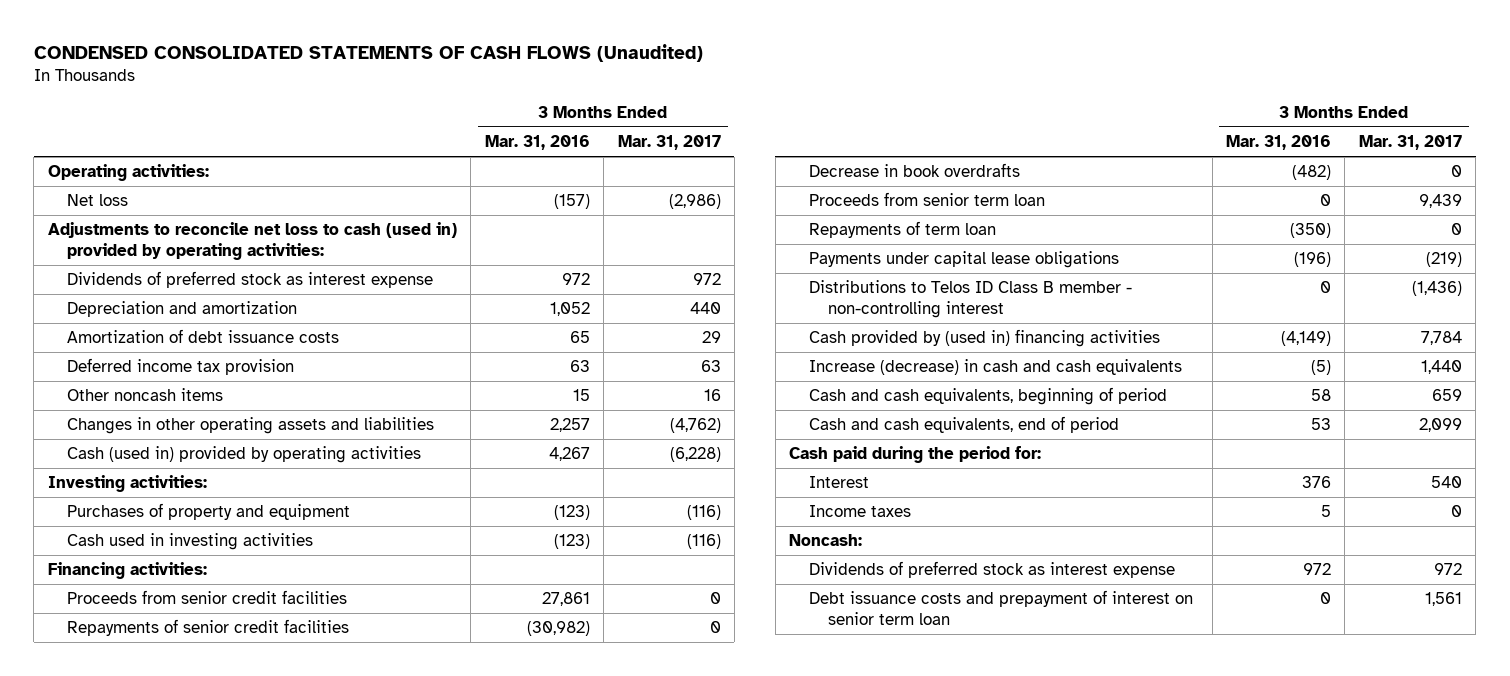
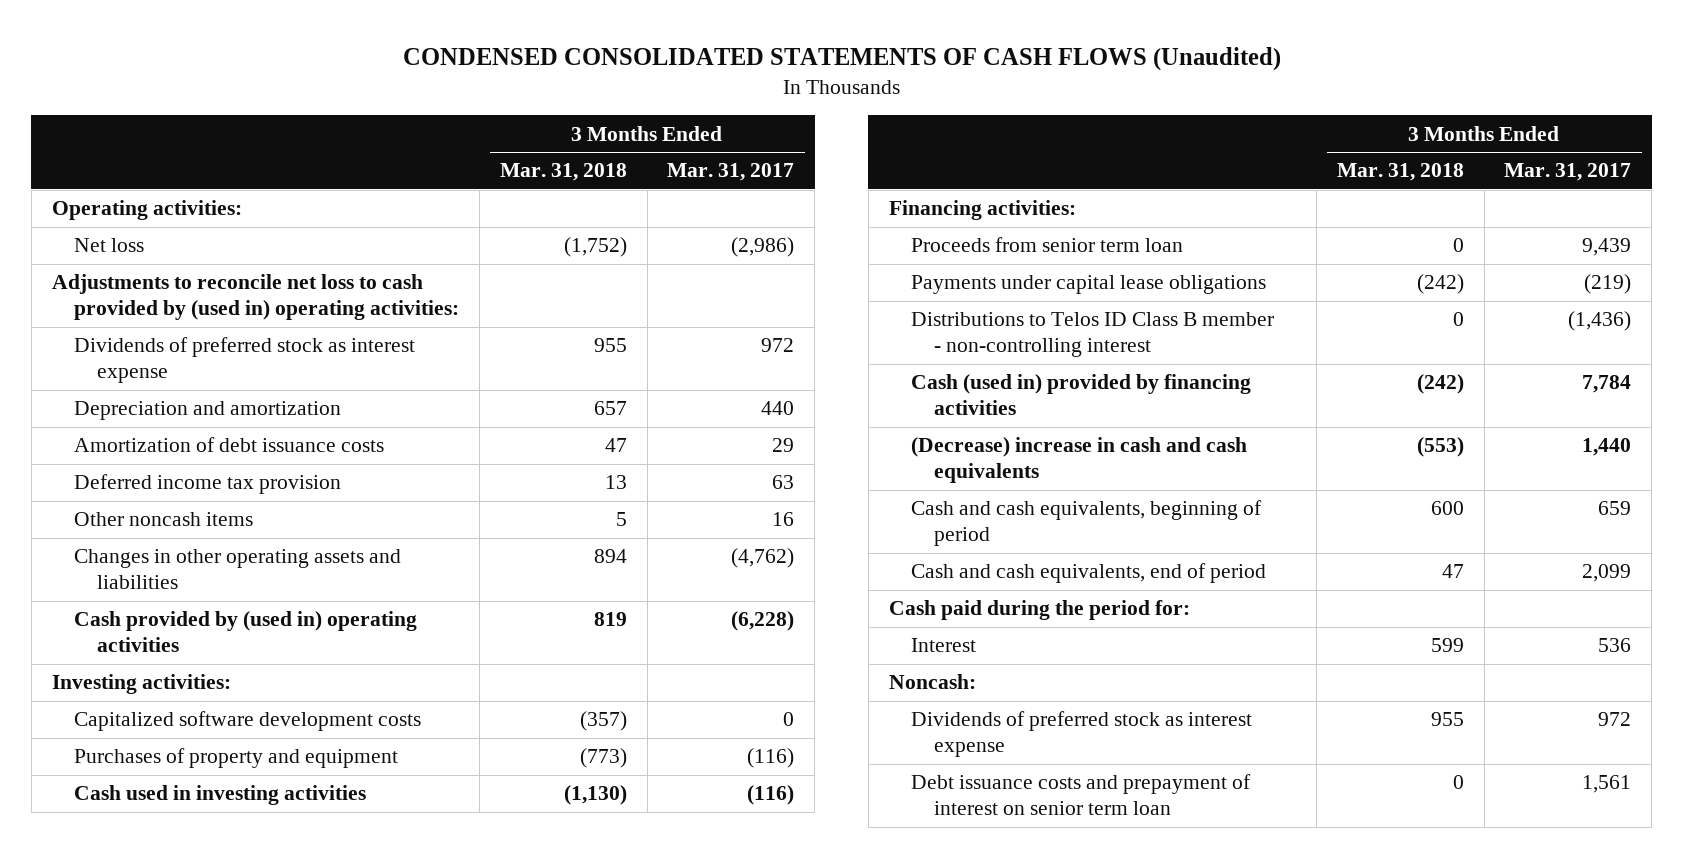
- | 3 Months Ended Mar. 31, 2016 | 3 Months Ended Mar. 31, 2017
+ | 3 Months Ended Mar. 31, 2018 | 3 Months Ended Mar. 31, 2017
- Adjustments to reconcile net loss to cash (used in) provided by operating activities:
+ Adjustments to reconcile net loss to cash provided by (used in) operating activities:
- Cash (used in) provided by operating activities | 4,267 | (6,228)
+ Cash provided by (used in) operating activities | 819 | (6,228)
+ Capitalized software development costs | (357) | 0
- Proceeds from senior credit facilities | 27,861 | 0
- Repayments of senior credit facilities | (30,982) | 0
- Decrease in book overdrafts | (482) | 0
- Repayments of term loan | (350) | 0
- Cash provided by (used in) financing activities | (4,149) | 7,784
- Increase (decrease) in cash and cash equivalents | (5) | 1,440
+ Cash (used in) provided by financing activities | (242) | 7,784
+ (Decrease) increase in cash and cash equivalents | (553) | 1,440
- Interest | 376 | 540
- Income taxes | 5 | 0
+ Interest | 599 | 536

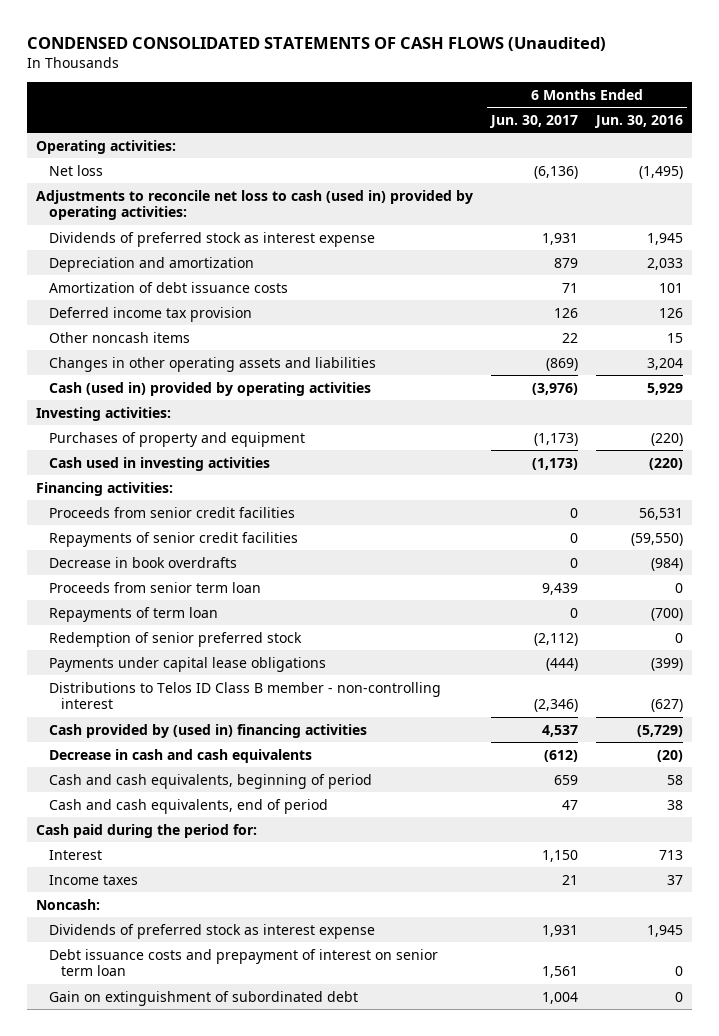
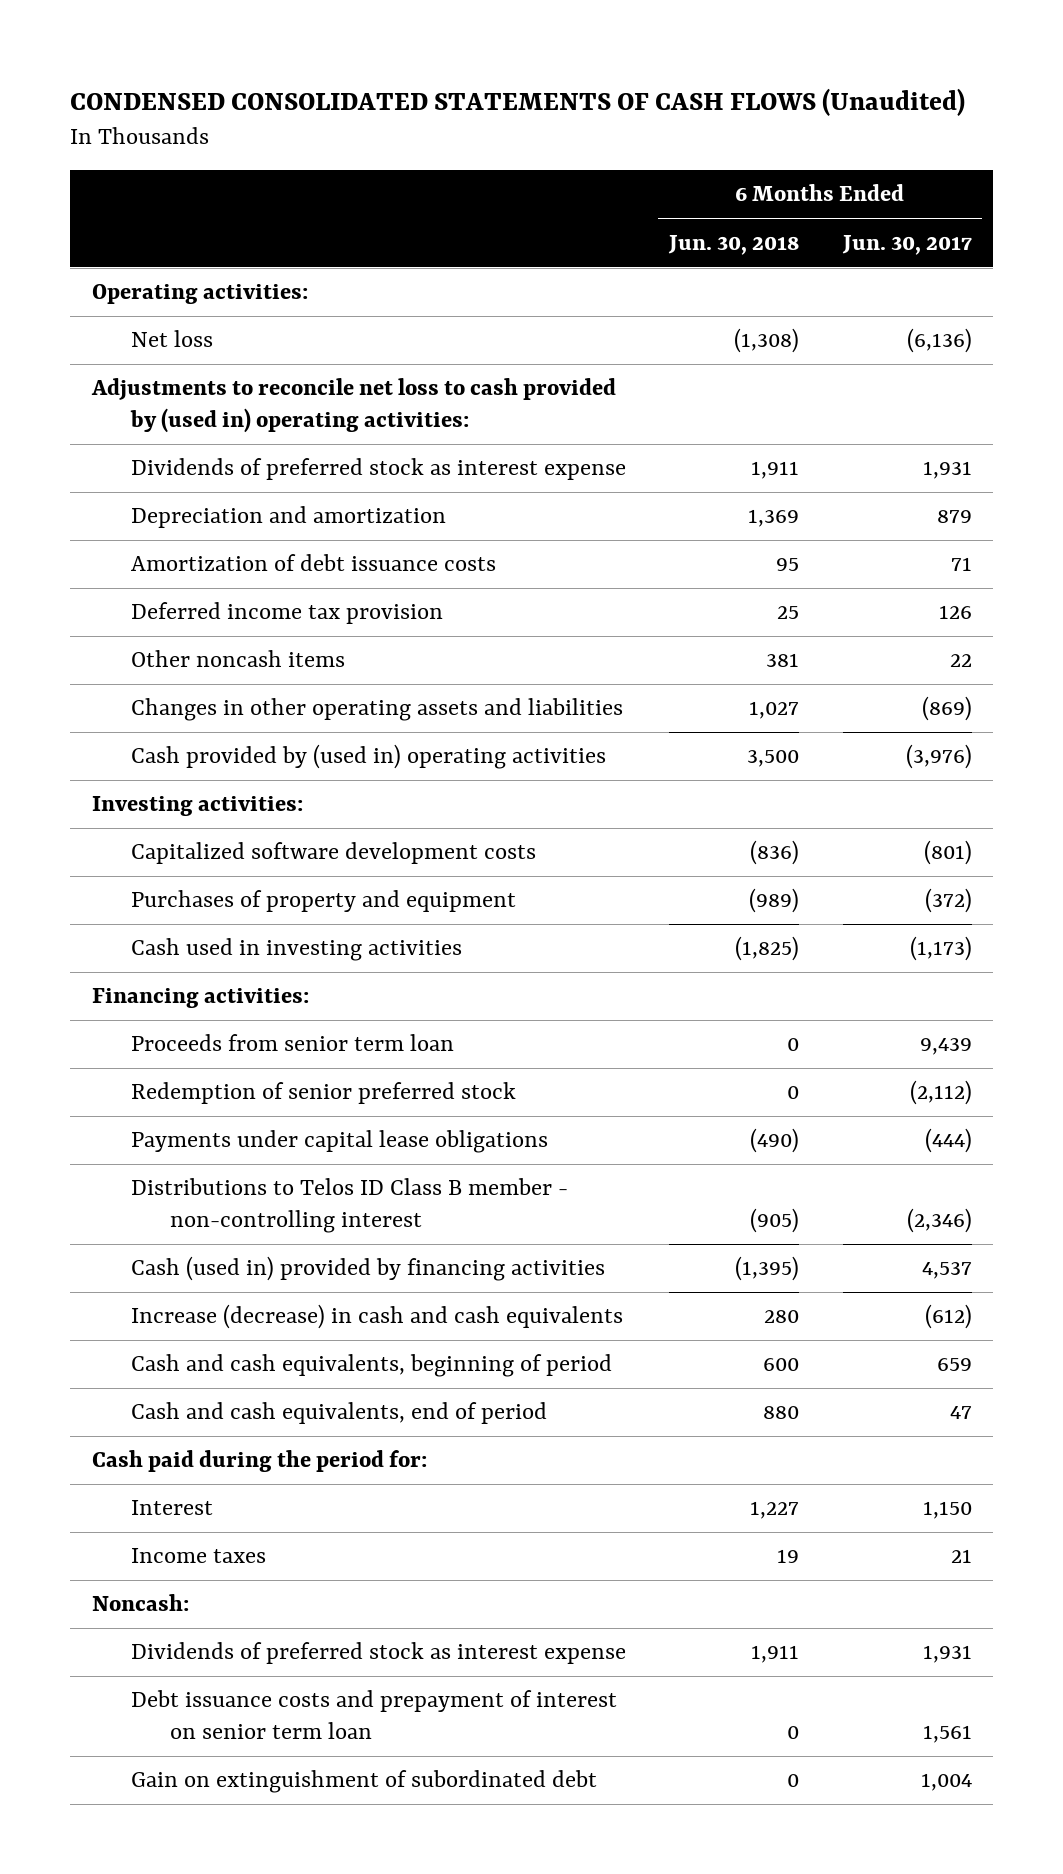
- | 6 Months Ended Jun. 30, 2017 | 6 Months Ended Jun. 30, 2016
+ | 6 Months Ended Jun. 30, 2018 | 6 Months Ended Jun. 30, 2017
- Adjustments to reconcile net loss to cash (used in) provided by operating activities:
+ Adjustments to reconcile net loss to cash provided by (used in) operating activities:
- Cash (used in) provided by operating activities | (3,976) | 5,929
+ Cash provided by (used in) operating activities | 3,500 | (3,976)
- Purchases of property and equipment | (1,173) | (220)
+ Capitalized software development costs | (836) | (801)
+ Purchases of property and equipment | (989) | (372)
- Proceeds from senior credit facilities | 0 | 56,531
- Repayments of senior credit facilities | 0 | (59,550)
- Decrease in book overdrafts | 0 | (984)
- Repayments of term loan | 0 | (700)
- Cash provided by (used in) financing activities | 4,537 | (5,729)
- Decrease in cash and cash equivalents | (612) | (20)
+ Cash (used in) provided by financing activities | (1,395) | 4,537
+ Increase (decrease) in cash and cash equivalents | 280 | (612)

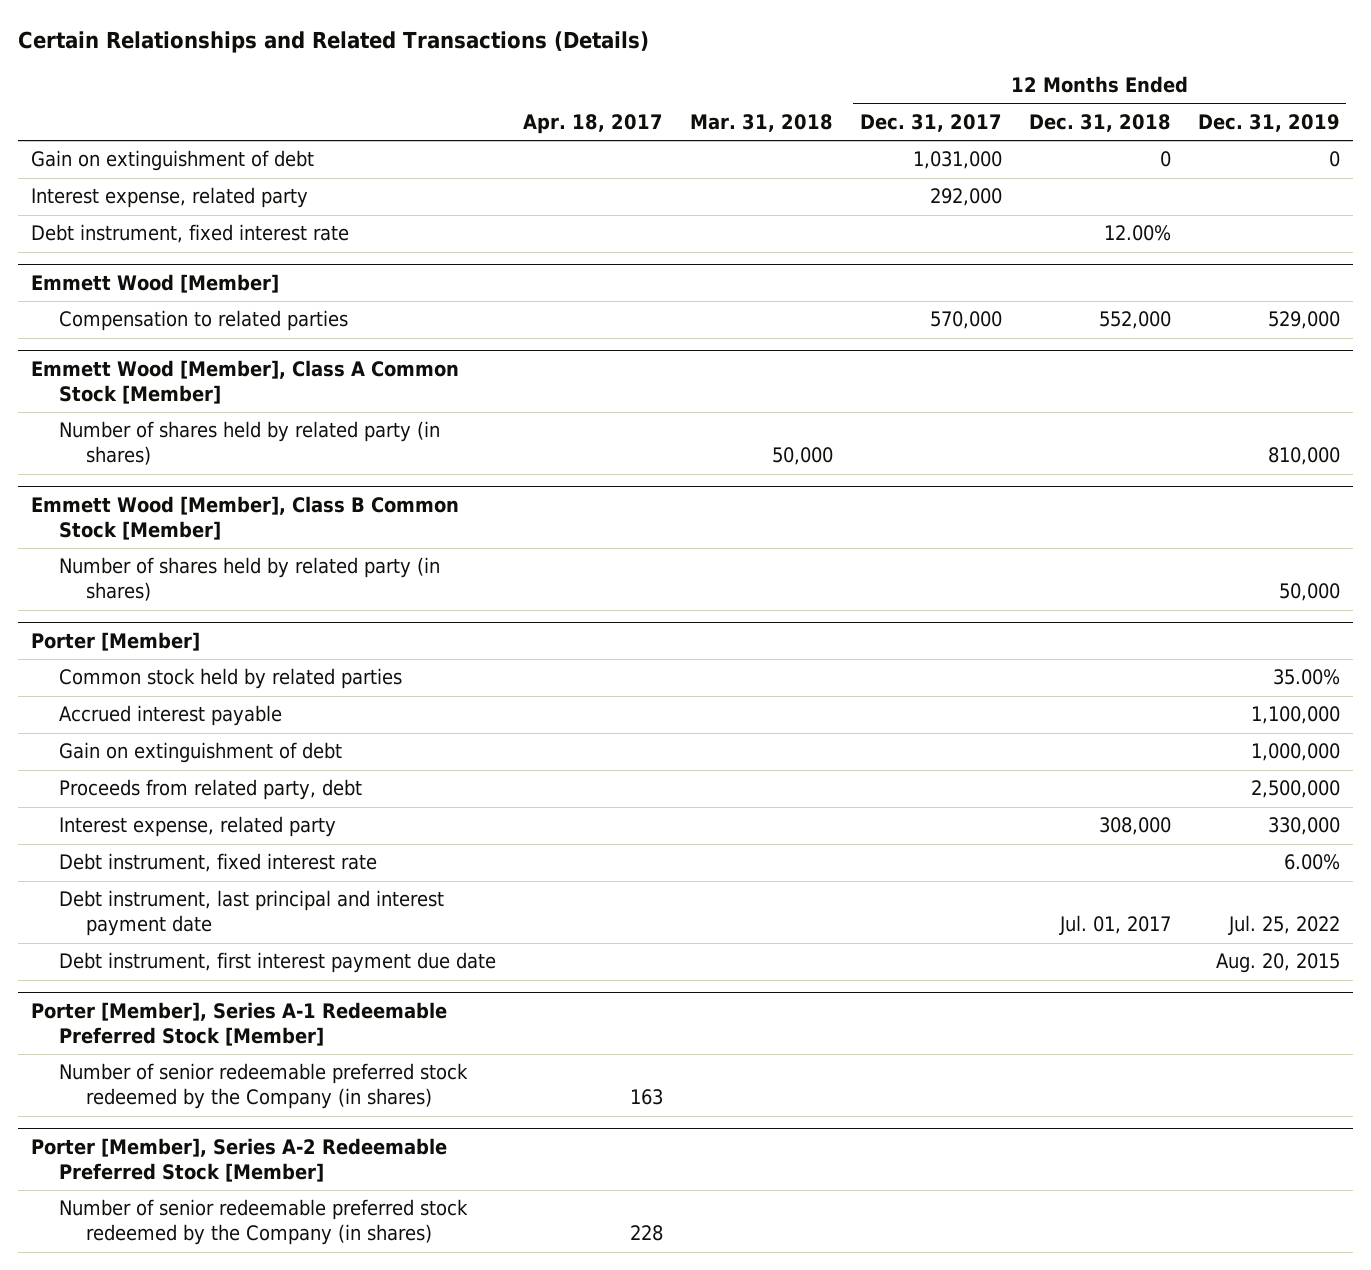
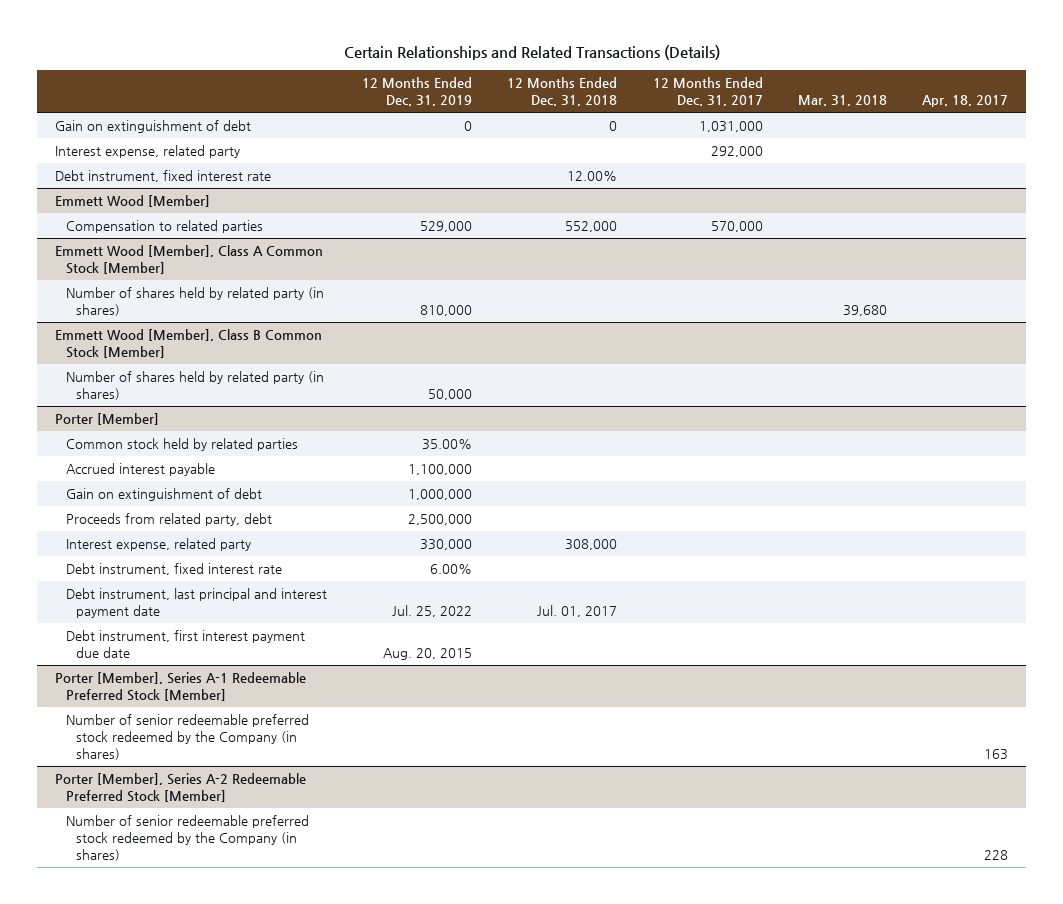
- | Apr. 18, 2017 | Mar. 31, 2018 | 12 Months Ended Dec. 31, 2017 | 12 Months Ended Dec. 31, 2018 | 12 Months Ended Dec. 31, 2019
+ | 12 Months Ended Dec. 31, 2019 | 12 Months Ended Dec. 31, 2018 | 12 Months Ended Dec. 31, 2017 | Mar. 31, 2018 | Apr. 18, 2017
@ Emmett Wood [Member], Class A Common Stock [Member]
- Number of shares held by related party (in shares) | | 50,000 | | | 810,000
+ Number of shares held by related party (in shares) | 810,000 | | | 39,680 |

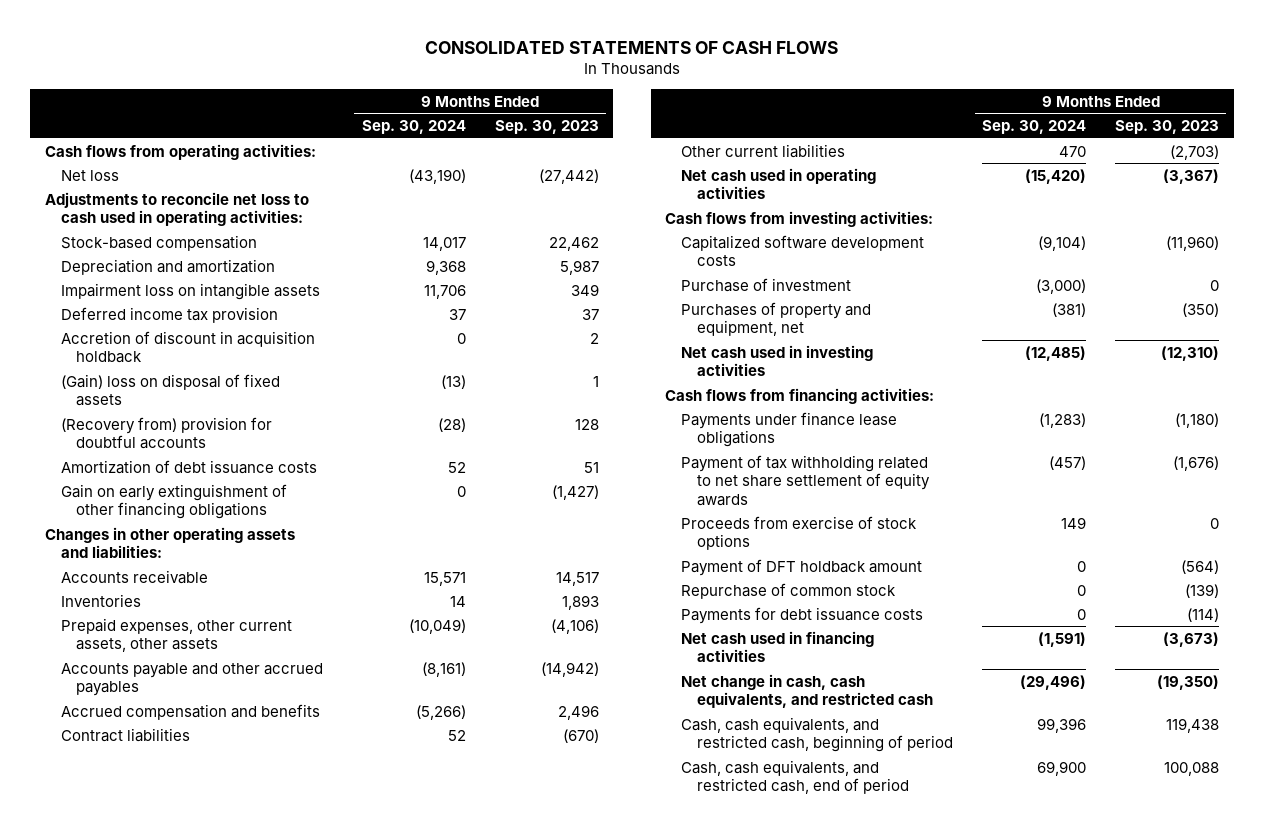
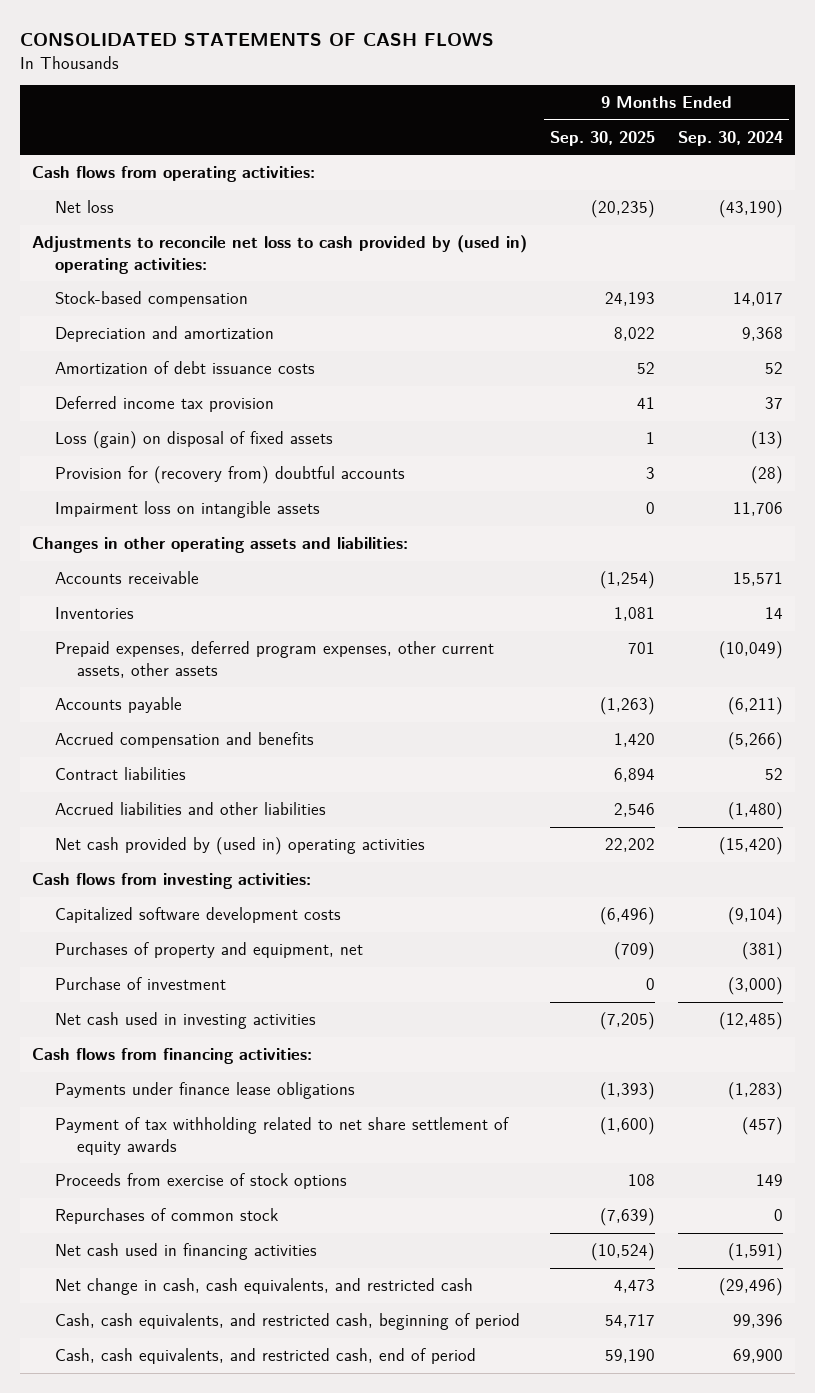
- | 9 Months Ended Sep. 30, 2024 | 9 Months Ended Sep. 30, 2023
+ | 9 Months Ended Sep. 30, 2025 | 9 Months Ended Sep. 30, 2024
- Adjustments to reconcile net loss to cash used in operating activities:
+ Adjustments to reconcile net loss to cash provided by (used in) operating activities:
- Accretion of discount in acquisition holdback | 0 | 2
- (Gain) loss on disposal of fixed assets | (13) | 1
- (Recovery from) provision for doubtful accounts | (28) | 128
- Gain on early extinguishment of other financing obligations | 0 | (1,427)
moved down: Deferred income tax provision | 41 | 37
+ Loss (gain) on disposal of fixed assets | 1 | (13)
+ Provision for (recovery from) doubtful accounts | 3 | (28)
moved down: Impairment loss on intangible assets | 0 | 11,706
- Prepaid expenses, other current assets, other assets | (10,049) | (4,106)
- Accounts payable and other accrued payables | (8,161) | (14,942)
+ Prepaid expenses, deferred program expenses, other current assets, other assets | 701 | (10,049)
+ Accounts payable | (1,263) | (6,211)
- Other current liabilities | 470 | (2,703)
- Net cash used in operating activities | (15,420) | (3,367)
+ Accrued liabilities and other liabilities | 2,546 | (1,480)
+ Net cash provided by (used in) operating activities | 22,202 | (15,420)
moved down: Purchase of investment | 0 | (3,000)
- Payment of DFT holdback amount | 0 | (564)
- Repurchase of common stock | 0 | (139)
- Payments for debt issuance costs | 0 | (114)
+ Repurchases of common stock | (7,639) | 0

